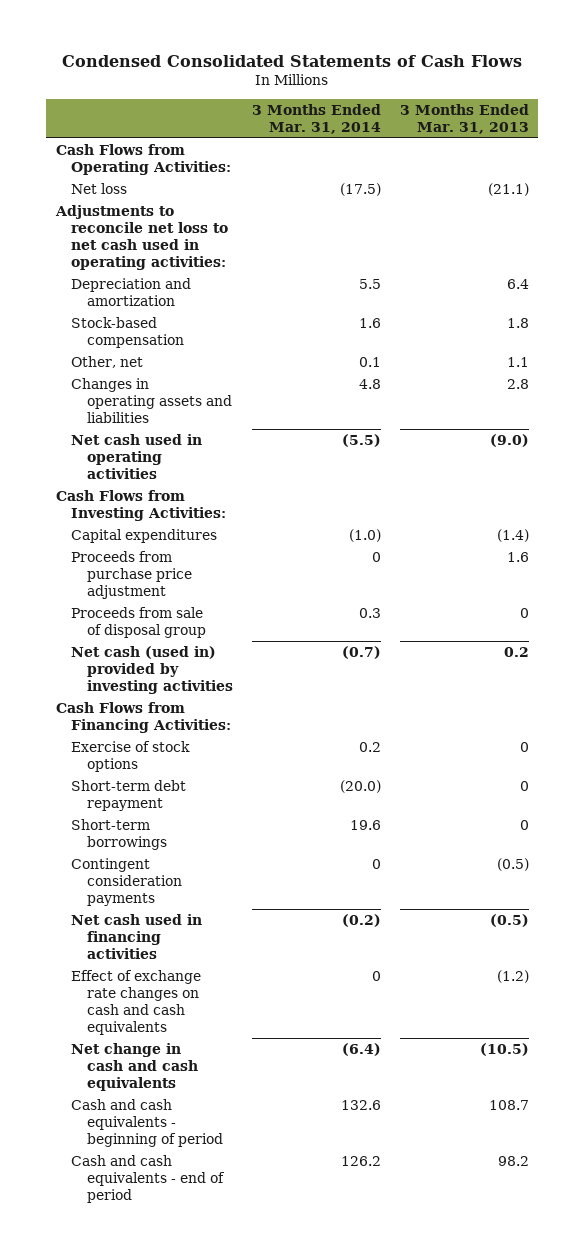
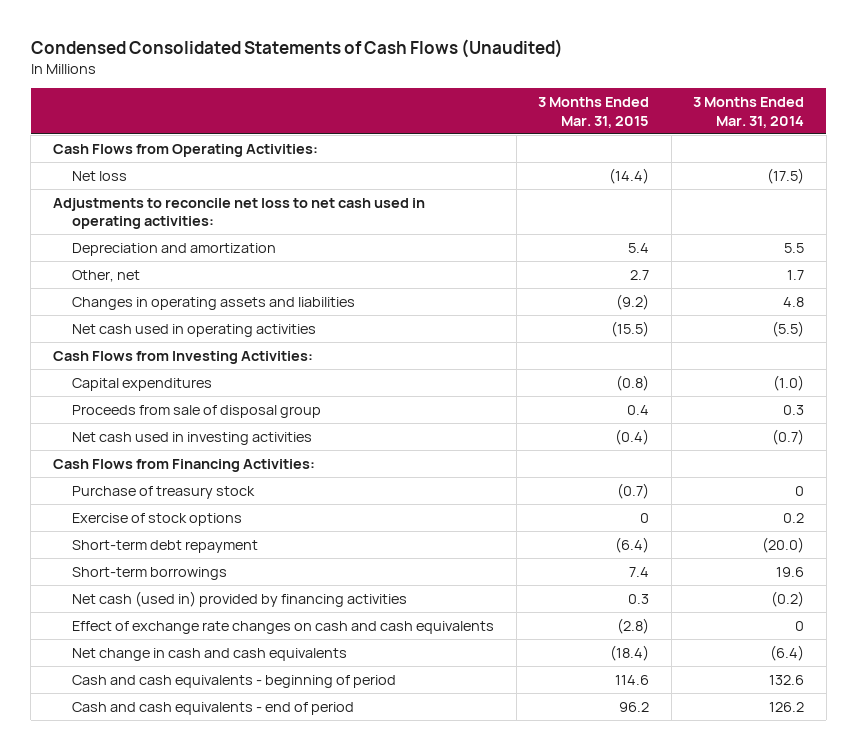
- Condensed Consolidated Statements of Cash Flows
+ Condensed Consolidated Statements of Cash Flows (Unaudited)
- | 3 Months Ended Mar. 31, 2014 | 3 Months Ended Mar. 31, 2013
+ | 3 Months Ended Mar. 31, 2015 | 3 Months Ended Mar. 31, 2014
- Stock-based compensation | 1.6 | 1.8
- Other, net | 0.1 | 1.1
+ Other, net | 2.7 | 1.7
- Proceeds from purchase price adjustment | 0 | 1.6
- Net cash (used in) provided by investing activities | (0.7) | 0.2
+ Net cash used in investing activities | (0.4) | (0.7)
+ Purchase of treasury stock | (0.7) | 0
- Contingent consideration payments | 0 | (0.5)
- Net cash used in financing activities | (0.2) | (0.5)
+ Net cash (used in) provided by financing activities | 0.3 | (0.2)

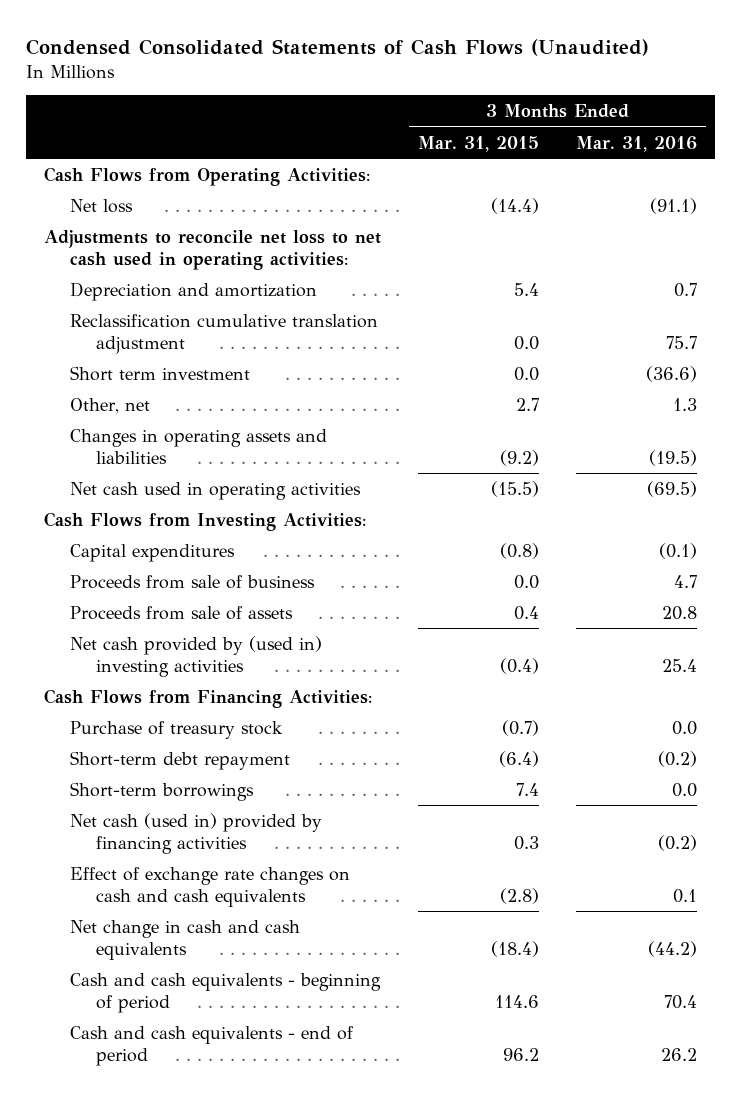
- | 3 Months Ended Mar. 31, 2015 | 3 Months Ended Mar. 31, 2014
+ | 3 Months Ended Mar. 31, 2015 | 3 Months Ended Mar. 31, 2016
+ Reclassification cumulative translation adjustment | 0.0 | 75.7
+ Short term investment | 0.0 | (36.6)
- Proceeds from sale of disposal group | 0.4 | 0.3
- Net cash used in investing activities | (0.4) | (0.7)
+ Proceeds from sale of business | 0.0 | 4.7
+ Proceeds from sale of assets | 0.4 | 20.8
+ Net cash provided by (used in) investing activities | (0.4) | 25.4
- Exercise of stock options | 0 | 0.2

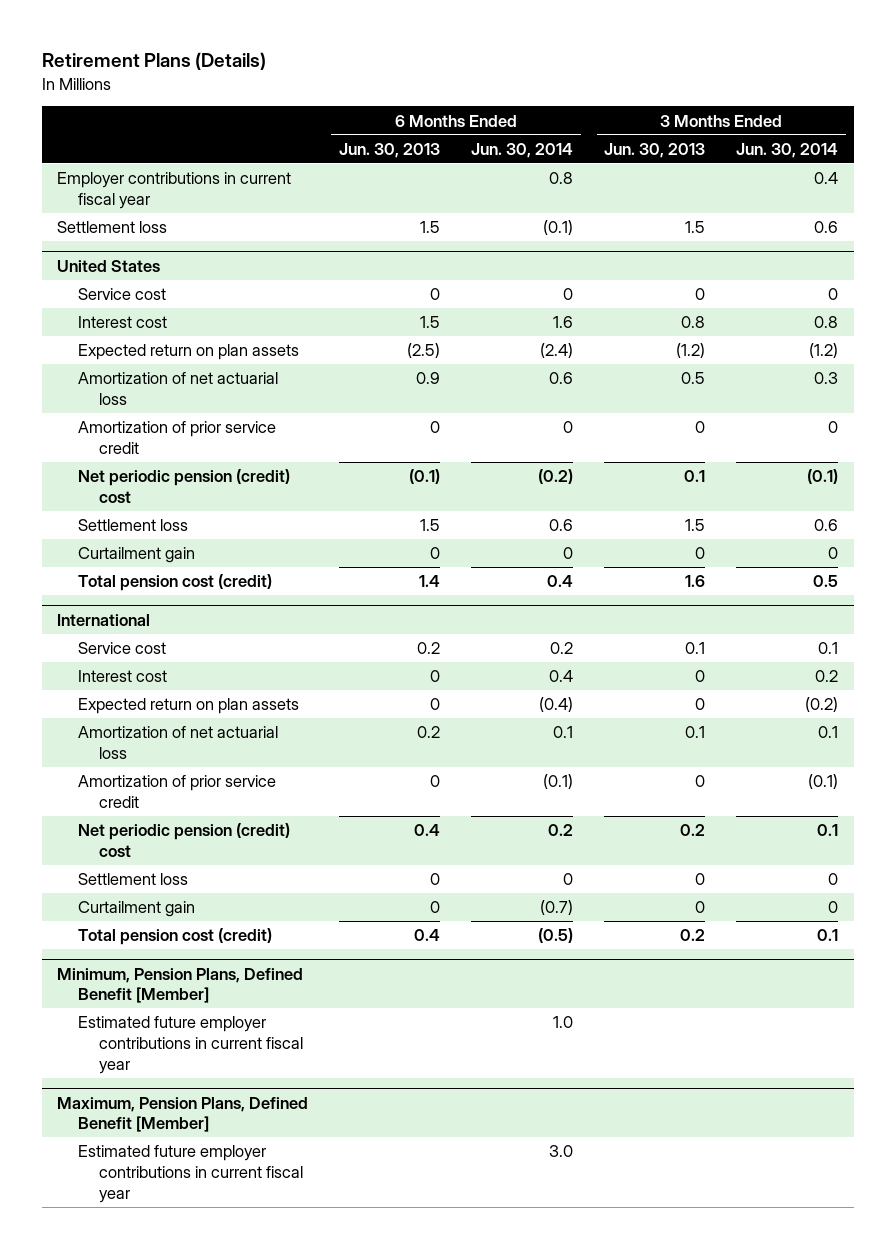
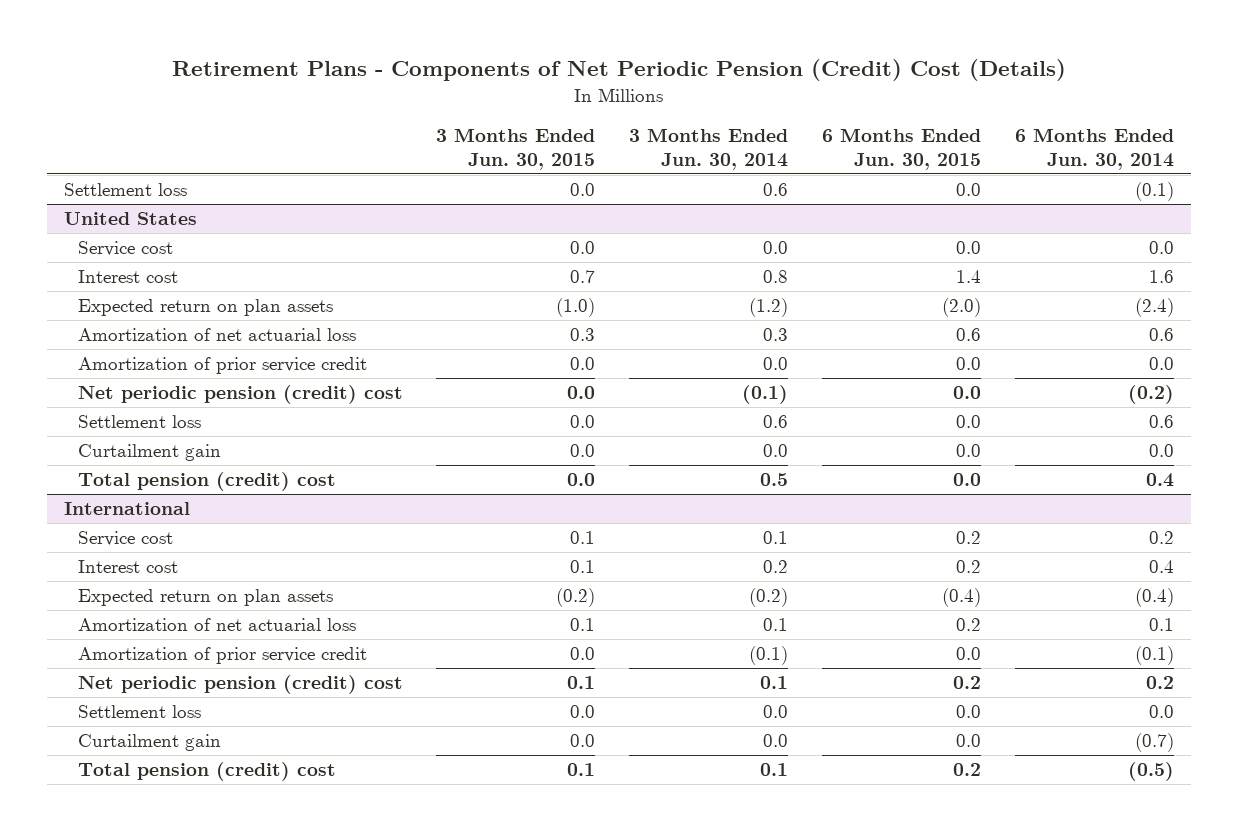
- Retirement Plans (Details)
+ Retirement Plans - Components of Net Periodic Pension (Credit) Cost (Details)
- | 6 Months Ended Jun. 30, 2013 | 6 Months Ended Jun. 30, 2014 | 3 Months Ended Jun. 30, 2013 | 3 Months Ended Jun. 30, 2014
+ | 3 Months Ended Jun. 30, 2015 | 3 Months Ended Jun. 30, 2014 | 6 Months Ended Jun. 30, 2015 | 6 Months Ended Jun. 30, 2014
- Employer contributions in current fiscal year | | 0.8 | | 0.4
@ United States
- Service cost | 0 | 0 | 0 | 0
+ Service cost | 0.0 | 0.0 | 0.0 | 0.0
- Amortization of prior service credit | 0 | 0 | 0 | 0
+ Amortization of prior service credit | 0.0 | 0.0 | 0.0 | 0.0
- Curtailment gain | 0 | 0 | 0 | 0
- Total pension cost (credit) | 1.4 | 0.4 | 1.6 | 0.5
+ Curtailment gain | 0.0 | 0.0 | 0.0 | 0.0
+ Total pension (credit) cost | 0.0 | 0.5 | 0.0 | 0.4
@ International
- Settlement loss | 0 | 0 | 0 | 0
- Curtailment gain | 0 | (0.7) | 0 | 0
- Total pension cost (credit) | 0.4 | (0.5) | 0.2 | 0.1
- Minimum, Pension Plans, Defined Benefit [Member]
- Estimated future employer contributions in current fiscal year | | 1.0 | |
- Maximum, Pension Plans, Defined Benefit [Member]
- Estimated future employer contributions in current fiscal year | | 3.0 | |
@ International
+ Settlement loss | 0.0 | 0.0 | 0.0 | 0.0
+ Curtailment gain | 0.0 | 0.0 | 0.0 | (0.7)
+ Total pension (credit) cost | 0.1 | 0.1 | 0.2 | (0.5)

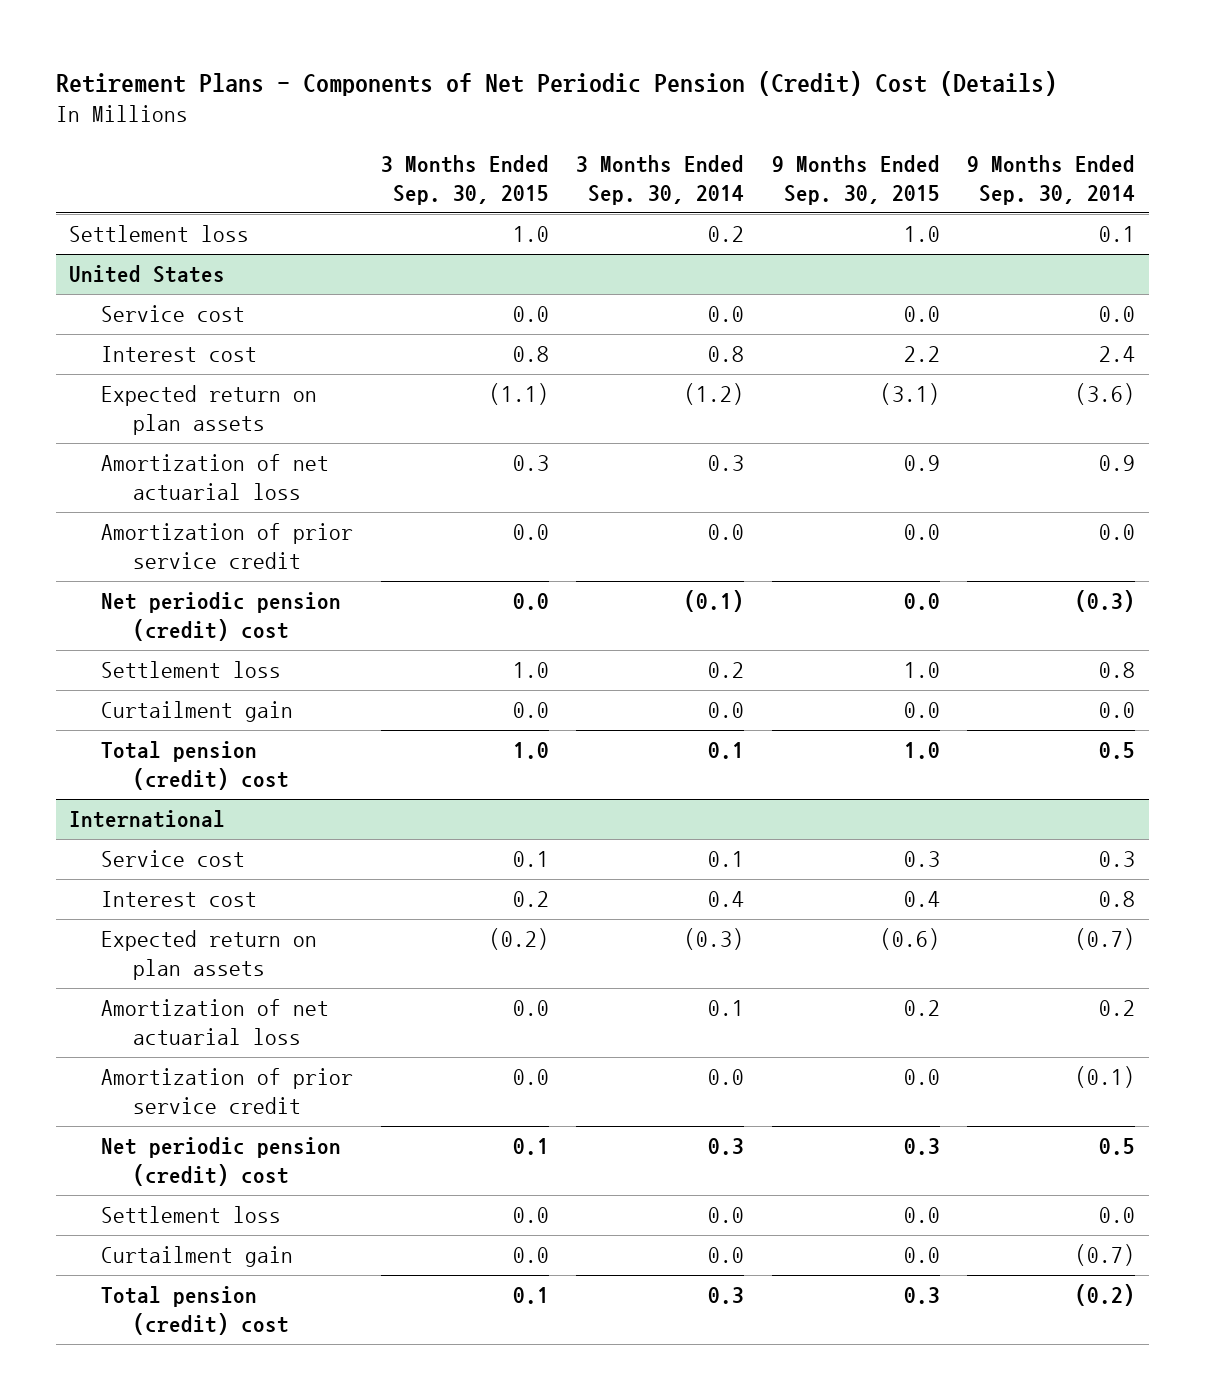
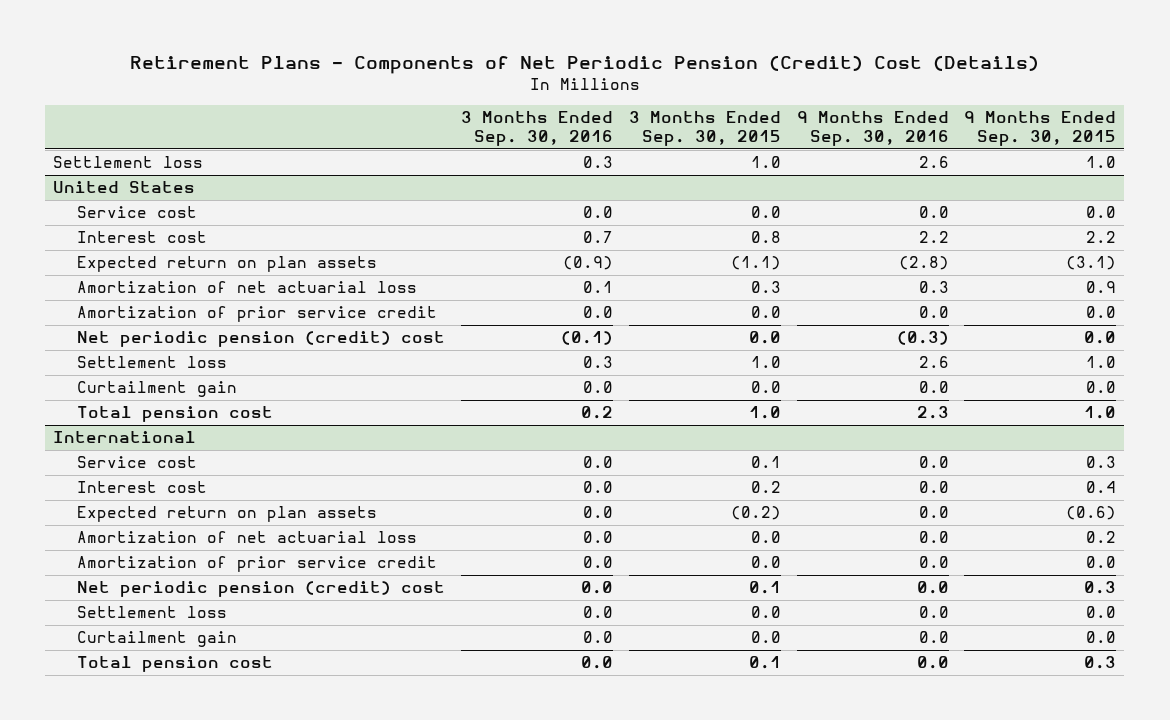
- | 3 Months Ended Sep. 30, 2015 | 3 Months Ended Sep. 30, 2014 | 9 Months Ended Sep. 30, 2015 | 9 Months Ended Sep. 30, 2014
+ | 3 Months Ended Sep. 30, 2016 | 3 Months Ended Sep. 30, 2015 | 9 Months Ended Sep. 30, 2016 | 9 Months Ended Sep. 30, 2015
@ United States
- Total pension (credit) cost | 1.0 | 0.1 | 1.0 | 0.5
+ Total pension cost | 0.2 | 1.0 | 2.3 | 1.0
@ International
- Total pension (credit) cost | 0.1 | 0.3 | 0.3 | (0.2)
+ Total pension cost | 0.0 | 0.1 | 0.0 | 0.3

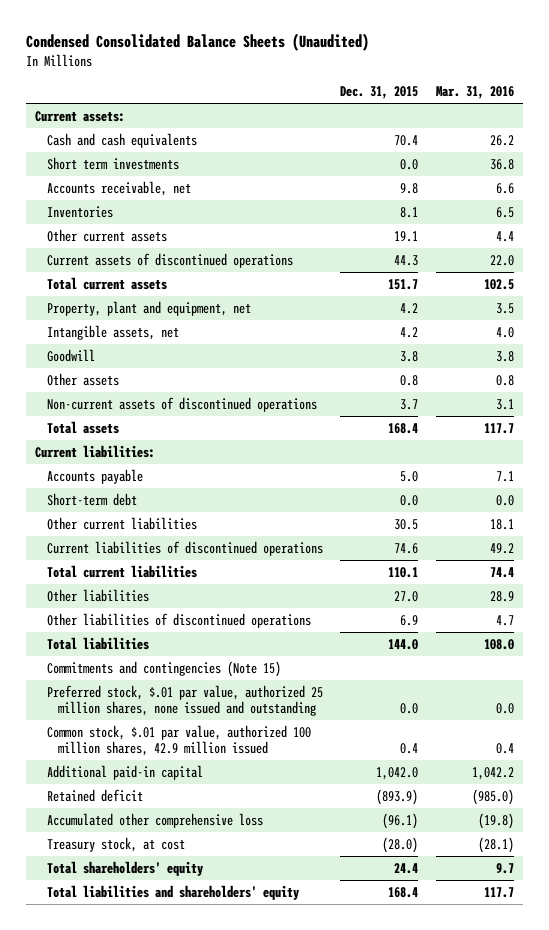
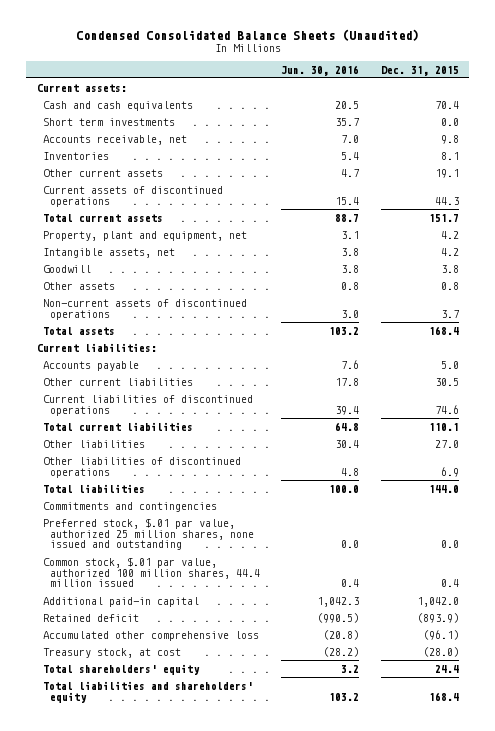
- | Dec. 31, 2015 | Mar. 31, 2016
+ | Jun. 30, 2016 | Dec. 31, 2015
- Short-term debt | 0.0 | 0.0
- Commitments and contingencies (Note 15)
+ Commitments and contingencies
- Common stock, $.01 par value, authorized 100 million shares, 42.9 million issued | 0.4 | 0.4
+ Common stock, $.01 par value, authorized 100 million shares, 44.4 million issued | 0.4 | 0.4

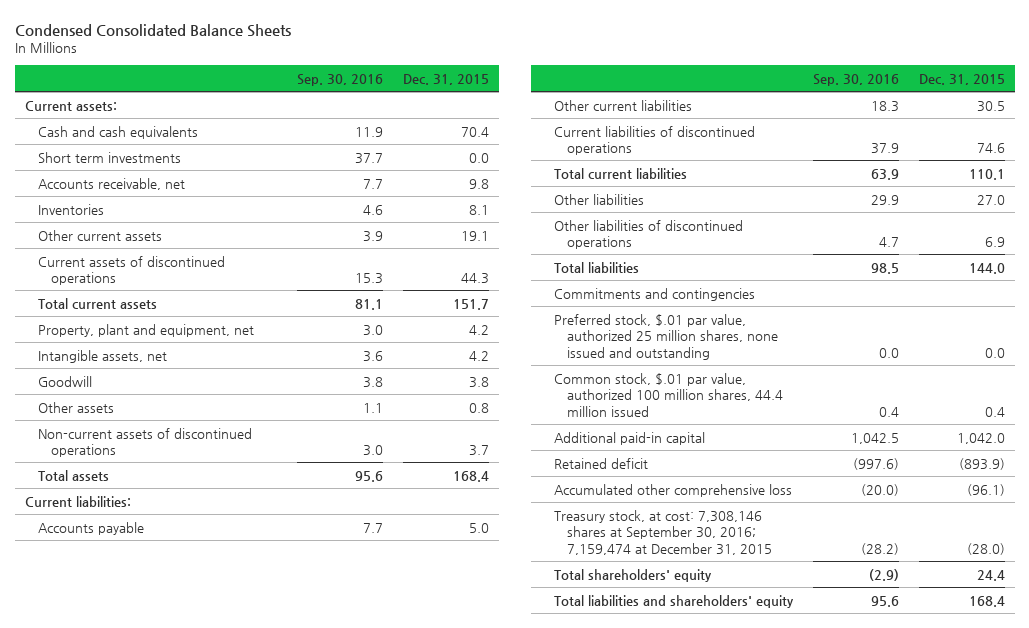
- Condensed Consolidated Balance Sheets (Unaudited)
+ Condensed Consolidated Balance Sheets
- | Jun. 30, 2016 | Dec. 31, 2015
+ | Sep. 30, 2016 | Dec. 31, 2015
- Treasury stock, at cost | (28.2) | (28.0)
+ Treasury stock, at cost: 7,308,146 shares at September 30, 2016; 7,159,474 at December 31, 2015 | (28.2) | (28.0)

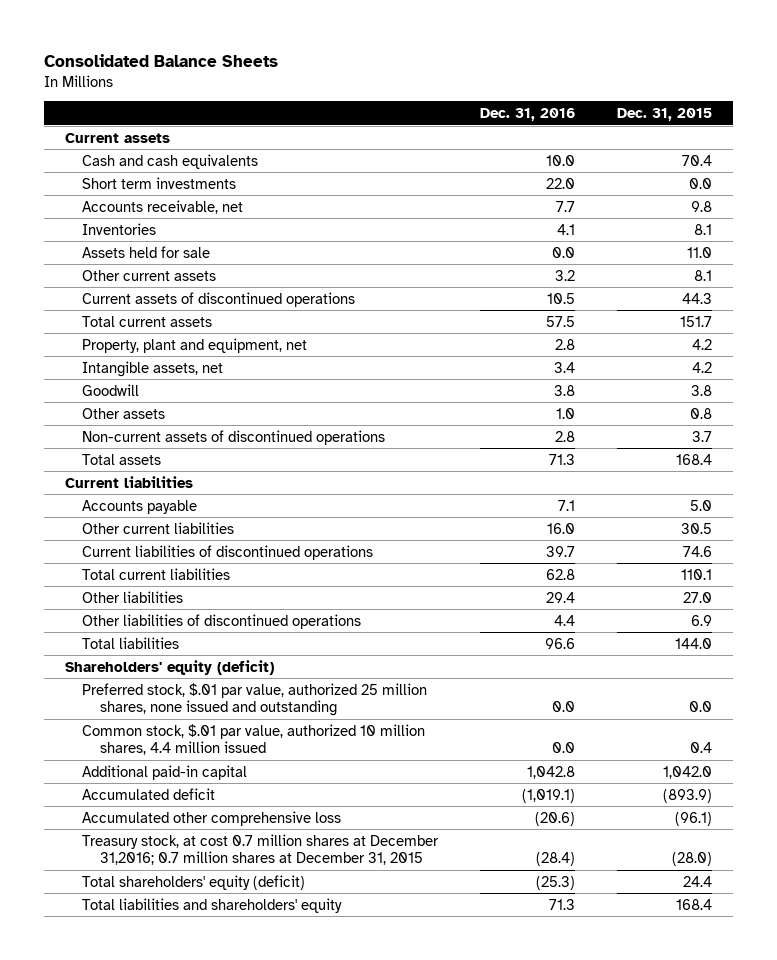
- Condensed Consolidated Balance Sheets
+ Consolidated Balance Sheets
- | Sep. 30, 2016 | Dec. 31, 2015
+ | Dec. 31, 2016 | Dec. 31, 2015
- Current assets:
+ Current assets
- Other current assets | 3.9 | 19.1
+ Assets held for sale | 0.0 | 11.0
+ Other current assets | 3.2 | 8.1
- Current liabilities:
+ Current liabilities
- Commitments and contingencies
+ Shareholders' equity (deficit)
- Common stock, $.01 par value, authorized 100 million shares, 44.4 million issued | 0.4 | 0.4
+ Common stock, $.01 par value, authorized 10 million shares, 4.4 million issued | 0.0 | 0.4
- Retained deficit | (997.6) | (893.9)
+ Accumulated deficit | (1,019.1) | (893.9)
- Treasury stock, at cost: 7,308,146 shares at September 30, 2016; 7,159,474 at December 31, 2015 | (28.2) | (28.0)
- Total shareholders' equity | (2.9) | 24.4
+ Treasury stock, at cost 0.7 million shares at December 31,2016; 0.7 million shares at December 31, 2015 | (28.4) | (28.0)
+ Total shareholders' equity (deficit) | (25.3) | 24.4

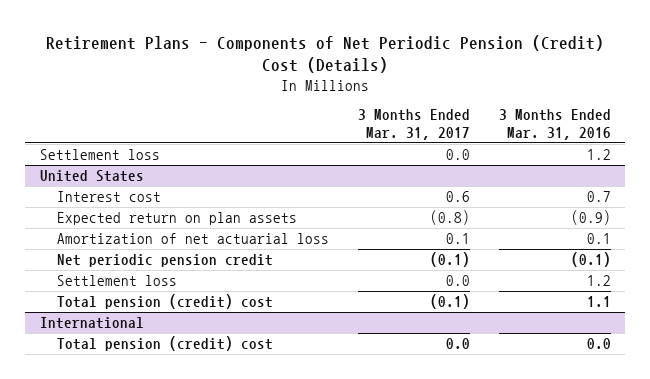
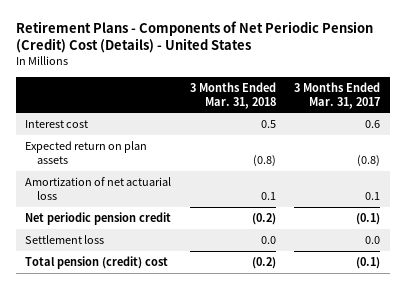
- Retirement Plans - Components of Net Periodic Pension (Credit) Cost (Details)
+ Retirement Plans - Components of Net Periodic Pension (Credit) Cost (Details) - United States
- | 3 Months Ended Mar. 31, 2017 | 3 Months Ended Mar. 31, 2016
+ | 3 Months Ended Mar. 31, 2018 | 3 Months Ended Mar. 31, 2017
- Settlement loss | 0.0 | 1.2
- United States
- International
- Total pension (credit) cost | 0.0 | 0.0

